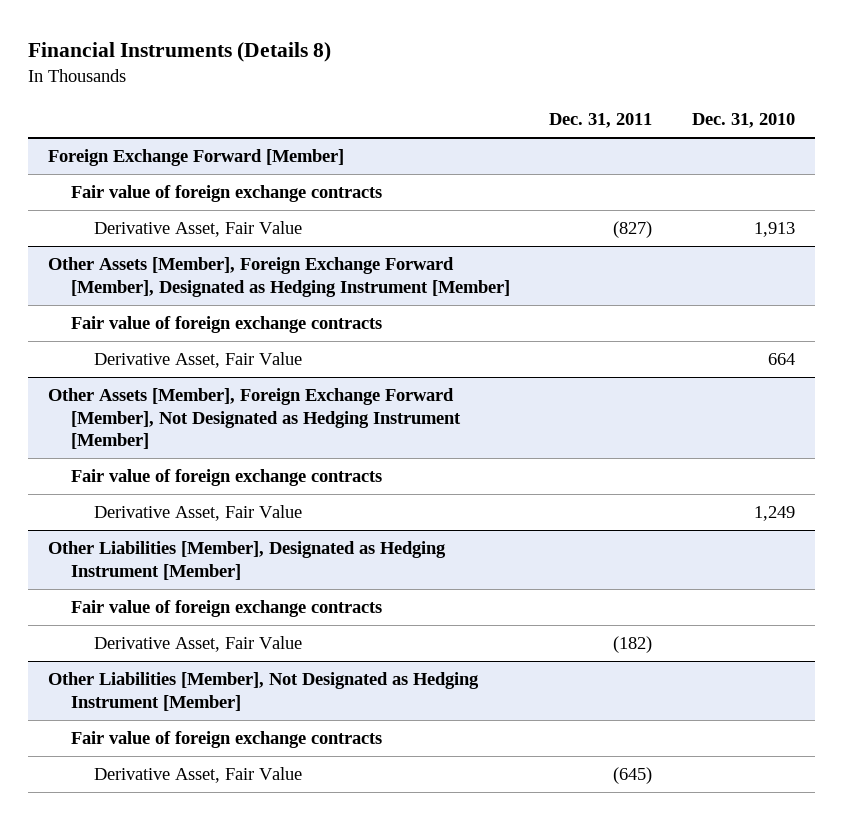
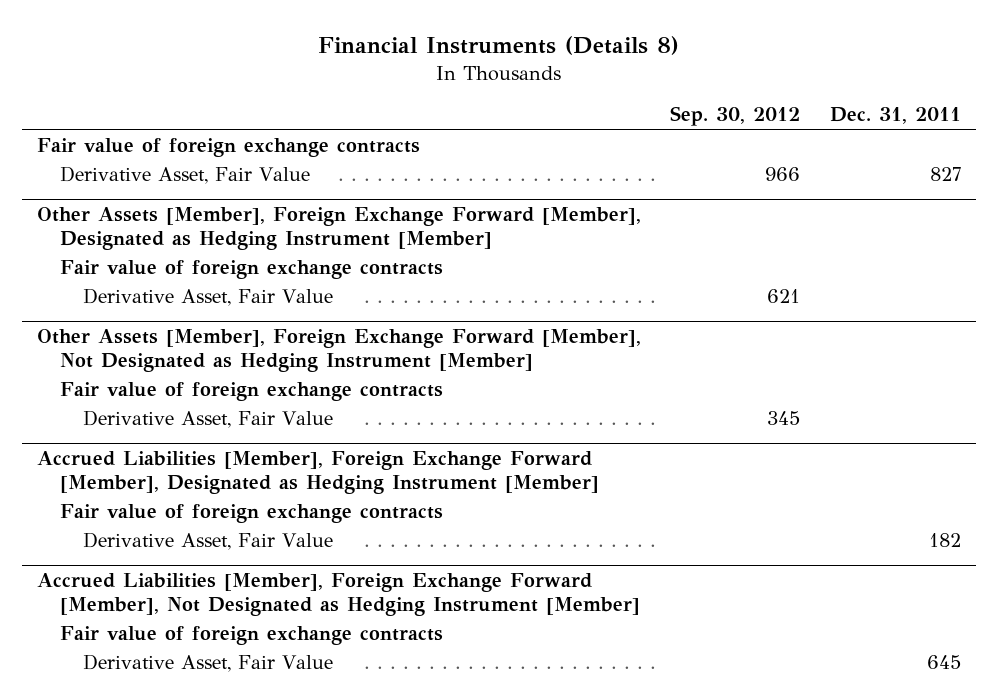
- | Dec. 31, 2011 | Dec. 31, 2010
+ | Sep. 30, 2012 | Dec. 31, 2011
- Foreign Exchange Forward [Member]
- Derivative Asset, Fair Value | (827) | 1,913
+ Derivative Asset, Fair Value | 966 | 827
- Other Liabilities [Member], Designated as Hedging Instrument [Member]
+ Accrued Liabilities [Member], Foreign Exchange Forward [Member], Designated as Hedging Instrument [Member]
- Derivative Asset, Fair Value | (182) |
- Other Liabilities [Member], Not Designated as Hedging Instrument [Member]
+ Derivative Asset, Fair Value | | 182
+ Accrued Liabilities [Member], Foreign Exchange Forward [Member], Not Designated as Hedging Instrument [Member]
- Derivative Asset, Fair Value | (645) |
+ Derivative Asset, Fair Value | | 645

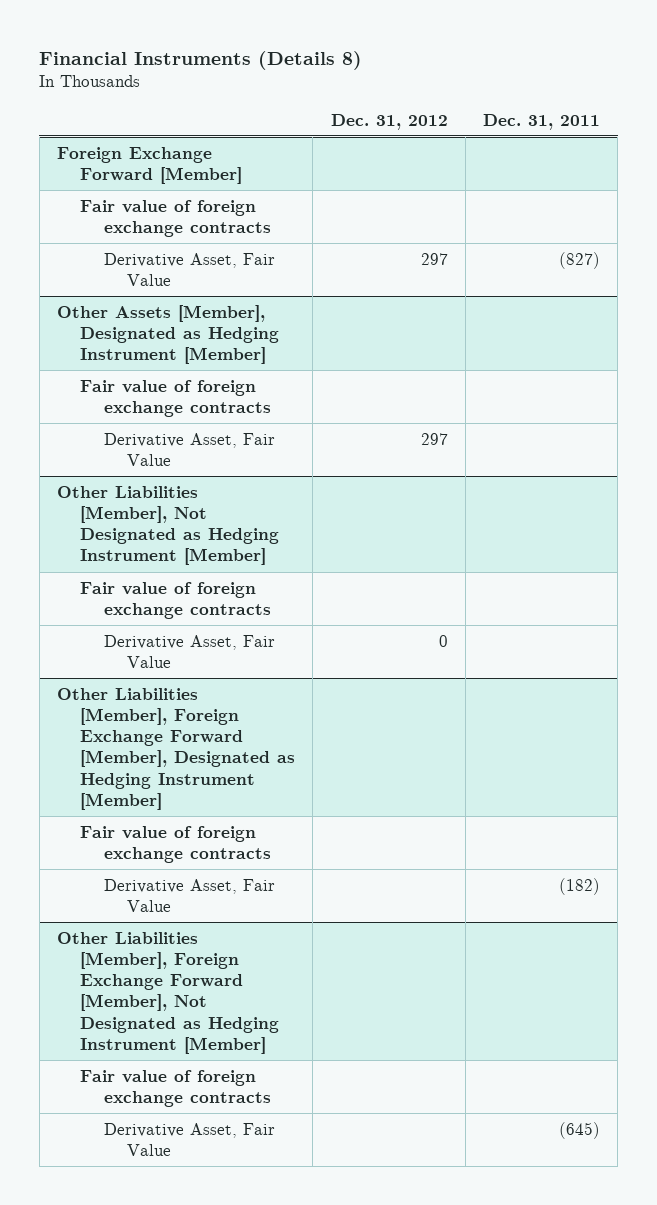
- | Sep. 30, 2012 | Dec. 31, 2011
+ | Dec. 31, 2012 | Dec. 31, 2011
+ Foreign Exchange Forward [Member]
- Derivative Asset, Fair Value | 966 | 827
- Other Assets [Member], Foreign Exchange Forward [Member], Designated as Hedging Instrument [Member]
+ Derivative Asset, Fair Value | 297 | (827)
+ Other Assets [Member], Designated as Hedging Instrument [Member]
- Other Assets [Member], Foreign Exchange Forward [Member], Not Designated as Hedging Instrument [Member]
+ Other Liabilities [Member], Not Designated as Hedging Instrument [Member]
- Accrued Liabilities [Member], Foreign Exchange Forward [Member], Designated as Hedging Instrument [Member]
+ Other Liabilities [Member], Foreign Exchange Forward [Member], Designated as Hedging Instrument [Member]
- Derivative Asset, Fair Value | | 182
- Accrued Liabilities [Member], Foreign Exchange Forward [Member], Not Designated as Hedging Instrument [Member]
+ Derivative Asset, Fair Value | | (182)
+ Other Liabilities [Member], Foreign Exchange Forward [Member], Not Designated as Hedging Instrument [Member]
- Derivative Asset, Fair Value | | 645
+ Derivative Asset, Fair Value | | (645)

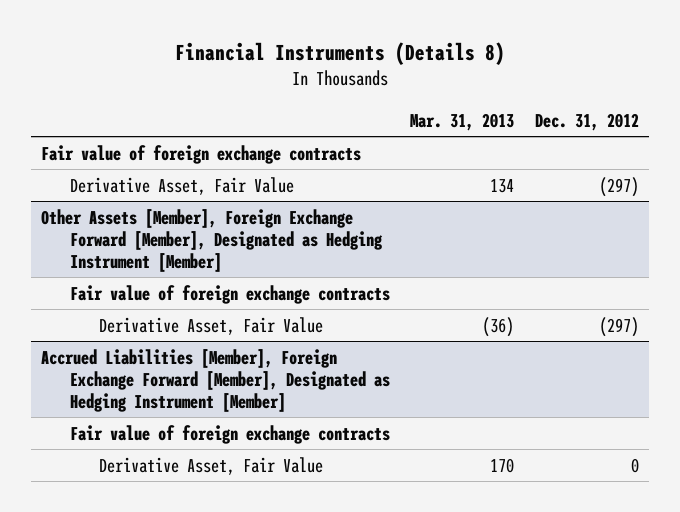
- | Dec. 31, 2012 | Dec. 31, 2011
+ | Mar. 31, 2013 | Dec. 31, 2012
- Foreign Exchange Forward [Member]
- Derivative Asset, Fair Value | 297 | (827)
- Other Assets [Member], Designated as Hedging Instrument [Member]
+ Derivative Asset, Fair Value | 134 | (297)
+ Other Assets [Member], Foreign Exchange Forward [Member], Designated as Hedging Instrument [Member]
- Derivative Asset, Fair Value | 297 |
- Other Liabilities [Member], Not Designated as Hedging Instrument [Member]
+ Derivative Asset, Fair Value | (36) | (297)
+ Accrued Liabilities [Member], Foreign Exchange Forward [Member], Designated as Hedging Instrument [Member]
- Other Liabilities [Member], Foreign Exchange Forward [Member], Designated as Hedging Instrument [Member]
- Fair value of foreign exchange contracts
- Derivative Asset, Fair Value | | (182)
- Other Liabilities [Member], Foreign Exchange Forward [Member], Not Designated as Hedging Instrument [Member]
- Fair value of foreign exchange contracts
- Derivative Asset, Fair Value | | (645)

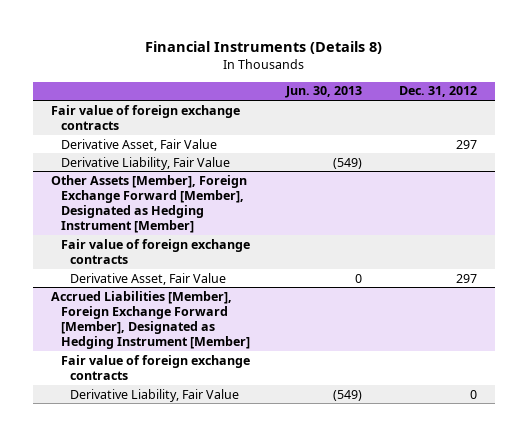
- | Mar. 31, 2013 | Dec. 31, 2012
+ | Jun. 30, 2013 | Dec. 31, 2012
- Derivative Asset, Fair Value | 134 | (297)
+ Derivative Asset, Fair Value | | 297
+ Derivative Liability, Fair Value | (549) |
@ Other Assets [Member], Foreign Exchange Forward [Member], Designated as Hedging Instrument [Member]
- Derivative Asset, Fair Value | (36) | (297)
+ Derivative Asset, Fair Value | 0 | 297
@ Accrued Liabilities [Member], Foreign Exchange Forward [Member], Designated as Hedging Instrument [Member]
- Derivative Asset, Fair Value | 170 | 0
+ Derivative Liability, Fair Value | (549) | 0

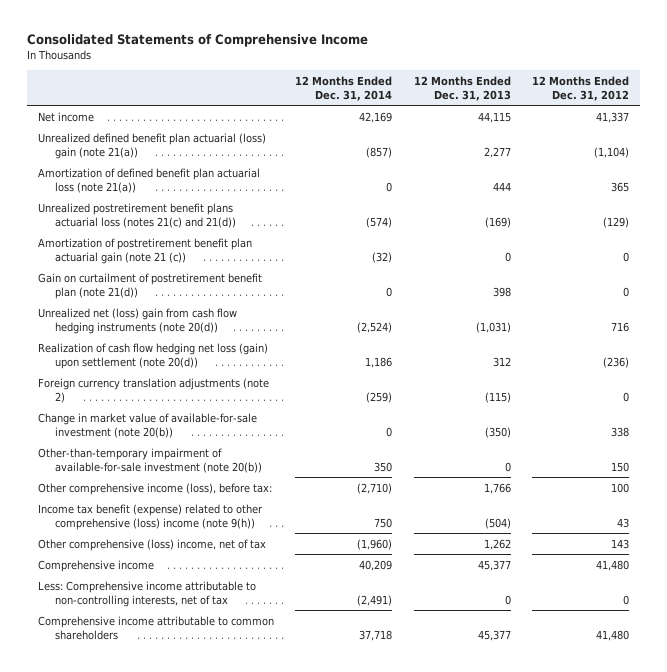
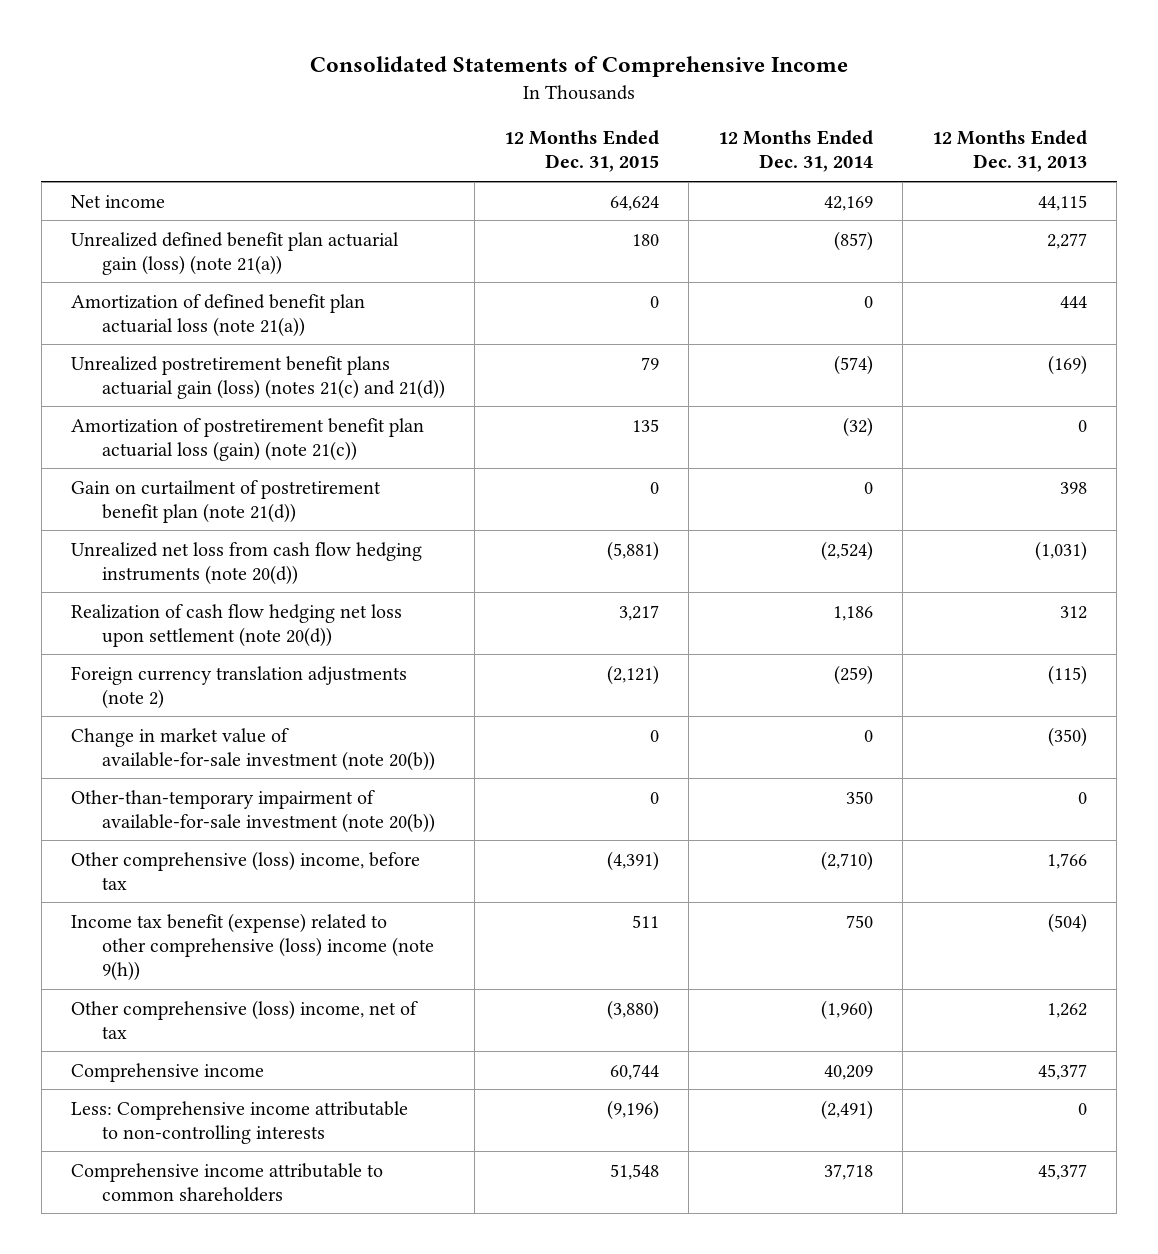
- | 12 Months Ended Dec. 31, 2014 | 12 Months Ended Dec. 31, 2013 | 12 Months Ended Dec. 31, 2012
+ | 12 Months Ended Dec. 31, 2015 | 12 Months Ended Dec. 31, 2014 | 12 Months Ended Dec. 31, 2013
- Unrealized defined benefit plan actuarial (loss) gain (note 21(a)) | (857) | 2,277 | (1,104)
+ Unrealized defined benefit plan actuarial gain (loss) (note 21(a)) | 180 | (857) | 2,277
- Unrealized postretirement benefit plans actuarial loss (notes 21(c) and 21(d)) | (574) | (169) | (129)
- Amortization of postretirement benefit plan actuarial gain (note 21 (c)) | (32) | 0 | 0
+ Unrealized postretirement benefit plans actuarial gain (loss) (notes 21(c) and 21(d)) | 79 | (574) | (169)
+ Amortization of postretirement benefit plan actuarial loss (gain) (note 21(c)) | 135 | (32) | 0
- Unrealized net (loss) gain from cash flow hedging instruments (note 20(d)) | (2,524) | (1,031) | 716
- Realization of cash flow hedging net loss (gain) upon settlement (note 20(d)) | 1,186 | 312 | (236)
+ Unrealized net loss from cash flow hedging instruments (note 20(d)) | (5,881) | (2,524) | (1,031)
+ Realization of cash flow hedging net loss upon settlement (note 20(d)) | 3,217 | 1,186 | 312
- Other comprehensive income (loss), before tax: | (2,710) | 1,766 | 100
+ Other comprehensive (loss) income, before tax | (4,391) | (2,710) | 1,766
- Less: Comprehensive income attributable to non-controlling interests, net of tax | (2,491) | 0 | 0
+ Less: Comprehensive income attributable to non-controlling interests | (9,196) | (2,491) | 0

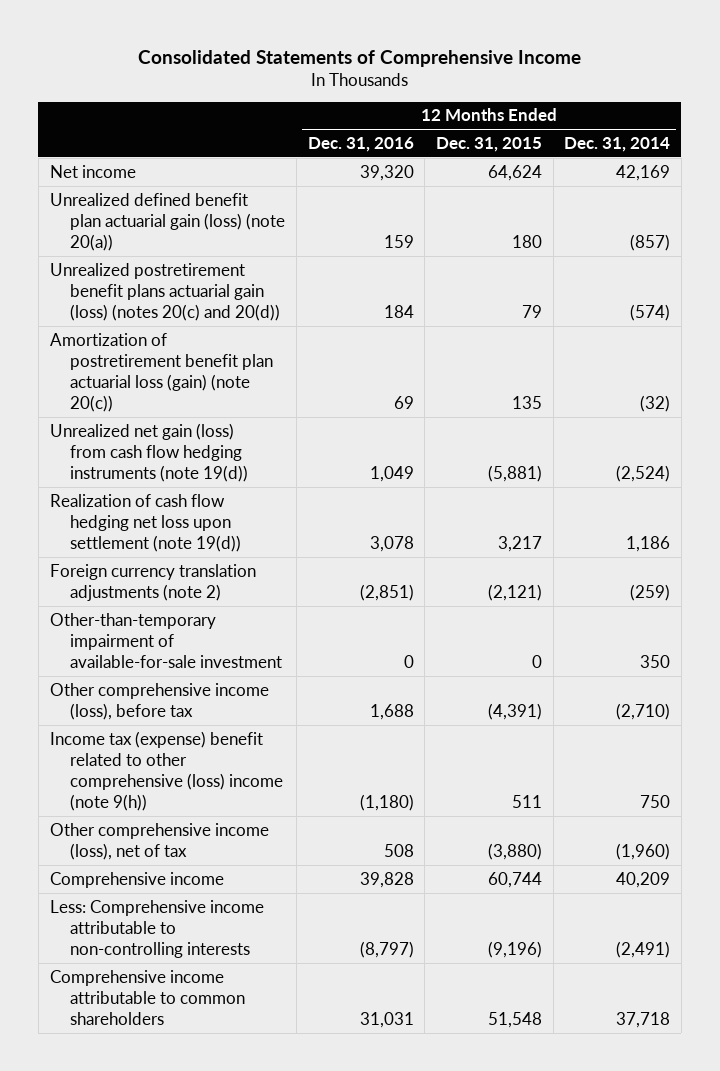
- | 12 Months Ended Dec. 31, 2015 | 12 Months Ended Dec. 31, 2014 | 12 Months Ended Dec. 31, 2013
+ | 12 Months Ended Dec. 31, 2016 | 12 Months Ended Dec. 31, 2015 | 12 Months Ended Dec. 31, 2014
- Unrealized defined benefit plan actuarial gain (loss) (note 21(a)) | 180 | (857) | 2,277
- Amortization of defined benefit plan actuarial loss (note 21(a)) | 0 | 0 | 444
- Unrealized postretirement benefit plans actuarial gain (loss) (notes 21(c) and 21(d)) | 79 | (574) | (169)
- Amortization of postretirement benefit plan actuarial loss (gain) (note 21(c)) | 135 | (32) | 0
- Gain on curtailment of postretirement benefit plan (note 21(d)) | 0 | 0 | 398
- Unrealized net loss from cash flow hedging instruments (note 20(d)) | (5,881) | (2,524) | (1,031)
- Realization of cash flow hedging net loss upon settlement (note 20(d)) | 3,217 | 1,186 | 312
+ Unrealized defined benefit plan actuarial gain (loss) (note 20(a)) | 159 | 180 | (857)
+ Unrealized postretirement benefit plans actuarial gain (loss) (notes 20(c) and 20(d)) | 184 | 79 | (574)
+ Amortization of postretirement benefit plan actuarial loss (gain) (note 20(c)) | 69 | 135 | (32)
+ Unrealized net gain (loss) from cash flow hedging instruments (note 19(d)) | 1,049 | (5,881) | (2,524)
+ Realization of cash flow hedging net loss upon settlement (note 19(d)) | 3,078 | 3,217 | 1,186
- Change in market value of available-for-sale investment (note 20(b)) | 0 | 0 | (350)
- Other-than-temporary impairment of available-for-sale investment (note 20(b)) | 0 | 350 | 0
- Other comprehensive (loss) income, before tax | (4,391) | (2,710) | 1,766
- Income tax benefit (expense) related to other comprehensive (loss) income (note 9(h)) | 511 | 750 | (504)
- Other comprehensive (loss) income, net of tax | (3,880) | (1,960) | 1,262
+ Other-than-temporary impairment of available-for-sale investment | 0 | 0 | 350
+ Other comprehensive income (loss), before tax | 1,688 | (4,391) | (2,710)
+ Income tax (expense) benefit related to other comprehensive (loss) income (note 9(h)) | (1,180) | 511 | 750
+ Other comprehensive income (loss), net of tax | 508 | (3,880) | (1,960)

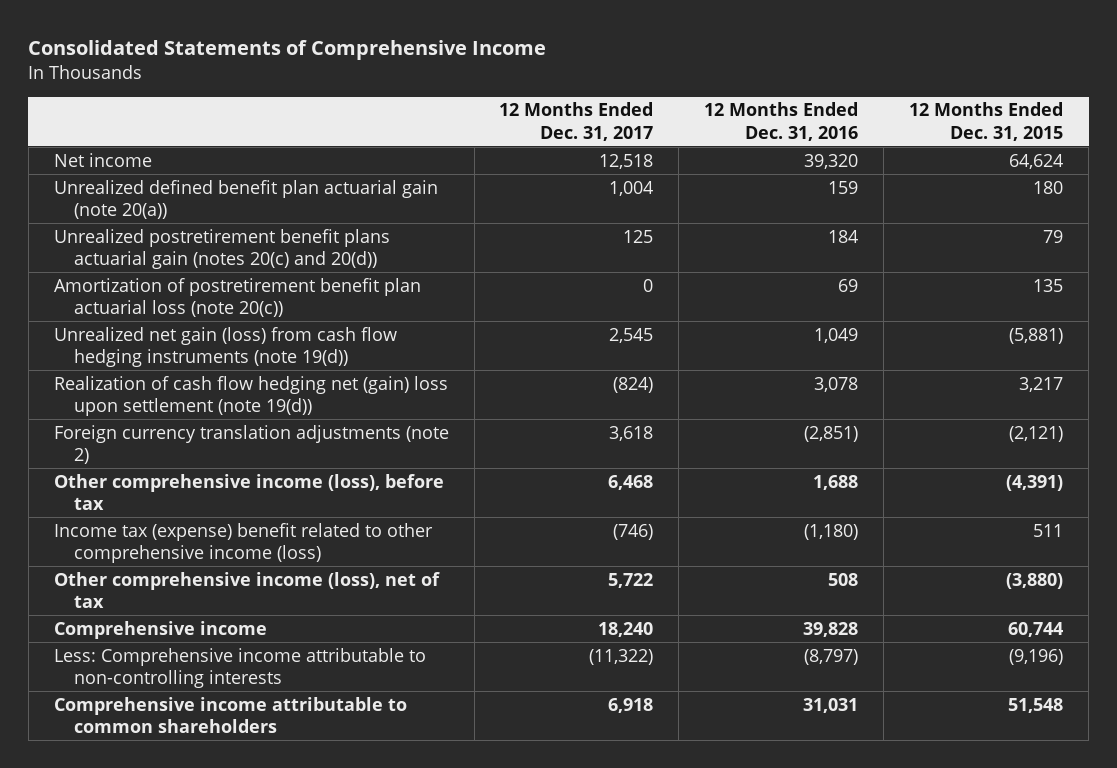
- | 12 Months Ended Dec. 31, 2016 | 12 Months Ended Dec. 31, 2015 | 12 Months Ended Dec. 31, 2014
+ | 12 Months Ended Dec. 31, 2017 | 12 Months Ended Dec. 31, 2016 | 12 Months Ended Dec. 31, 2015
- Unrealized defined benefit plan actuarial gain (loss) (note 20(a)) | 159 | 180 | (857)
- Unrealized postretirement benefit plans actuarial gain (loss) (notes 20(c) and 20(d)) | 184 | 79 | (574)
- Amortization of postretirement benefit plan actuarial loss (gain) (note 20(c)) | 69 | 135 | (32)
+ Unrealized defined benefit plan actuarial gain (note 20(a)) | 1,004 | 159 | 180
+ Unrealized postretirement benefit plans actuarial gain (notes 20(c) and 20(d)) | 125 | 184 | 79
+ Amortization of postretirement benefit plan actuarial loss (note 20(c)) | 0 | 69 | 135
- Realization of cash flow hedging net loss upon settlement (note 19(d)) | 3,078 | 3,217 | 1,186
+ Realization of cash flow hedging net (gain) loss upon settlement (note 19(d)) | (824) | 3,078 | 3,217
- Other-than-temporary impairment of available-for-sale investment | 0 | 0 | 350
- Income tax (expense) benefit related to other comprehensive (loss) income (note 9(h)) | (1,180) | 511 | 750
+ Income tax (expense) benefit related to other comprehensive income (loss) | (746) | (1,180) | 511

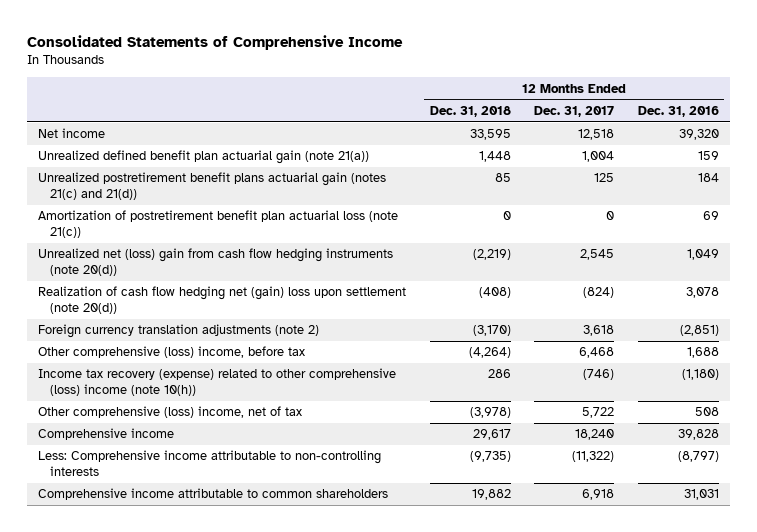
- | 12 Months Ended Dec. 31, 2017 | 12 Months Ended Dec. 31, 2016 | 12 Months Ended Dec. 31, 2015
+ | 12 Months Ended Dec. 31, 2018 | 12 Months Ended Dec. 31, 2017 | 12 Months Ended Dec. 31, 2016
- Unrealized defined benefit plan actuarial gain (note 20(a)) | 1,004 | 159 | 180
- Unrealized postretirement benefit plans actuarial gain (notes 20(c) and 20(d)) | 125 | 184 | 79
- Amortization of postretirement benefit plan actuarial loss (note 20(c)) | 0 | 69 | 135
- Unrealized net gain (loss) from cash flow hedging instruments (note 19(d)) | 2,545 | 1,049 | (5,881)
- Realization of cash flow hedging net (gain) loss upon settlement (note 19(d)) | (824) | 3,078 | 3,217
+ Unrealized defined benefit plan actuarial gain (note 21(a)) | 1,448 | 1,004 | 159
+ Unrealized postretirement benefit plans actuarial gain (notes 21(c) and 21(d)) | 85 | 125 | 184
+ Amortization of postretirement benefit plan actuarial loss (note 21(c)) | 0 | 0 | 69
+ Unrealized net (loss) gain from cash flow hedging instruments (note 20(d)) | (2,219) | 2,545 | 1,049
+ Realization of cash flow hedging net (gain) loss upon settlement (note 20(d)) | (408) | (824) | 3,078
- Other comprehensive income (loss), before tax | 6,468 | 1,688 | (4,391)
- Income tax (expense) benefit related to other comprehensive income (loss) | (746) | (1,180) | 511
- Other comprehensive income (loss), net of tax | 5,722 | 508 | (3,880)
+ Other comprehensive (loss) income, before tax | (4,264) | 6,468 | 1,688
+ Income tax recovery (expense) related to other comprehensive (loss) income (note 10(h)) | 286 | (746) | (1,180)
+ Other comprehensive (loss) income, net of tax | (3,978) | 5,722 | 508

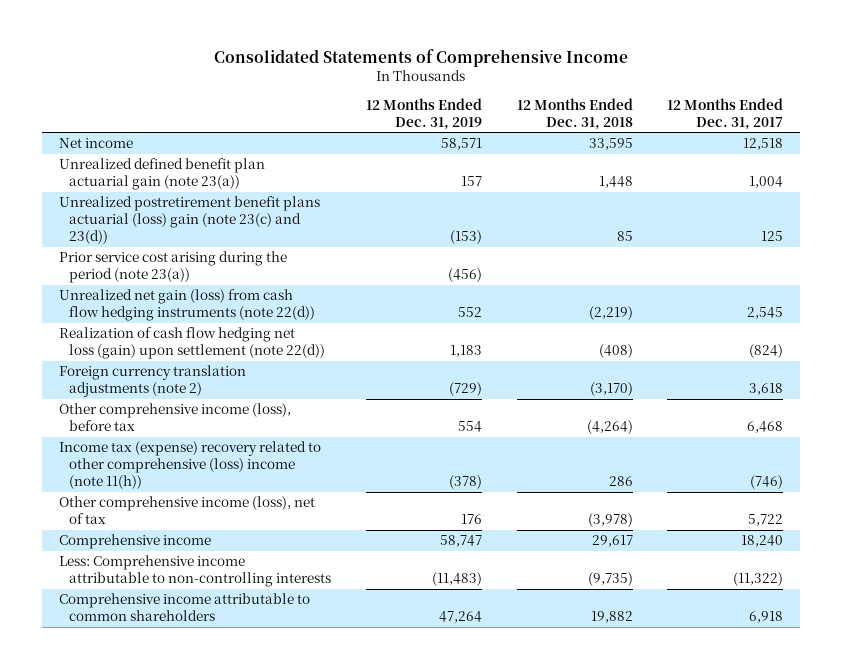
- | 12 Months Ended Dec. 31, 2018 | 12 Months Ended Dec. 31, 2017 | 12 Months Ended Dec. 31, 2016
+ | 12 Months Ended Dec. 31, 2019 | 12 Months Ended Dec. 31, 2018 | 12 Months Ended Dec. 31, 2017
- Unrealized defined benefit plan actuarial gain (note 21(a)) | 1,448 | 1,004 | 159
- Unrealized postretirement benefit plans actuarial gain (notes 21(c) and 21(d)) | 85 | 125 | 184
- Amortization of postretirement benefit plan actuarial loss (note 21(c)) | 0 | 0 | 69
- Unrealized net (loss) gain from cash flow hedging instruments (note 20(d)) | (2,219) | 2,545 | 1,049
- Realization of cash flow hedging net (gain) loss upon settlement (note 20(d)) | (408) | (824) | 3,078
+ Unrealized defined benefit plan actuarial gain (note 23(a)) | 157 | 1,448 | 1,004
+ Unrealized postretirement benefit plans actuarial (loss) gain (note 23(c) and 23(d)) | (153) | 85 | 125
+ Prior service cost arising during the period (note 23(a)) | (456) | |
+ Unrealized net gain (loss) from cash flow hedging instruments (note 22(d)) | 552 | (2,219) | 2,545
+ Realization of cash flow hedging net loss (gain) upon settlement (note 22(d)) | 1,183 | (408) | (824)
- Other comprehensive (loss) income, before tax | (4,264) | 6,468 | 1,688
- Income tax recovery (expense) related to other comprehensive (loss) income (note 10(h)) | 286 | (746) | (1,180)
- Other comprehensive (loss) income, net of tax | (3,978) | 5,722 | 508
+ Other comprehensive income (loss), before tax | 554 | (4,264) | 6,468
+ Income tax (expense) recovery related to other comprehensive (loss) income (note 11(h)) | (378) | 286 | (746)
+ Other comprehensive income (loss), net of tax | 176 | (3,978) | 5,722

